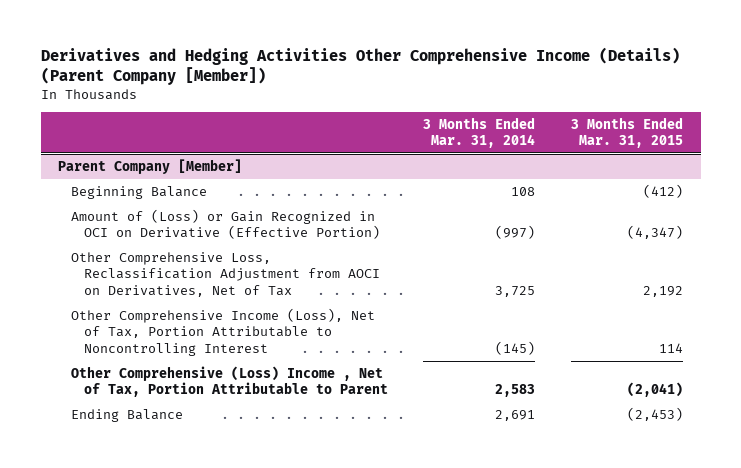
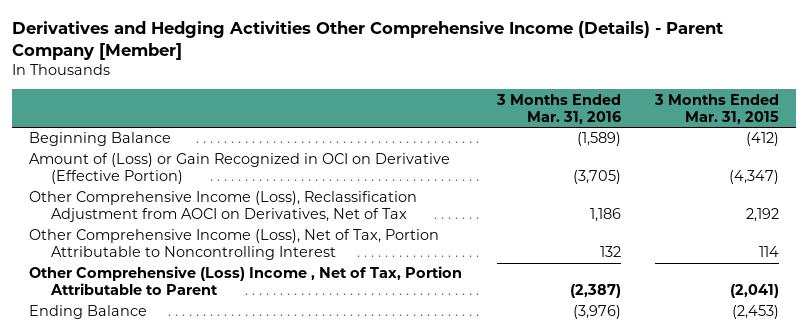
- Derivatives and Hedging Activities Other Comprehensive Income (Details) (Parent Company [Member])
+ Derivatives and Hedging Activities Other Comprehensive Income (Details) - Parent Company [Member]
- | 3 Months Ended Mar. 31, 2014 | 3 Months Ended Mar. 31, 2015
+ | 3 Months Ended Mar. 31, 2016 | 3 Months Ended Mar. 31, 2015
- Parent Company [Member]
- Other Comprehensive Loss, Reclassification Adjustment from AOCI on Derivatives, Net of Tax | 3,725 | 2,192
+ Other Comprehensive Income (Loss), Reclassification Adjustment from AOCI on Derivatives, Net of Tax | 1,186 | 2,192

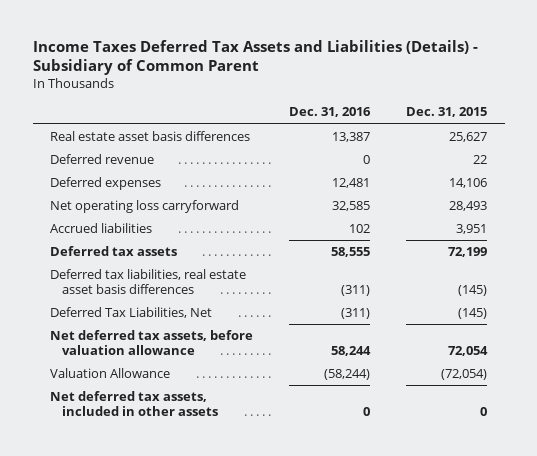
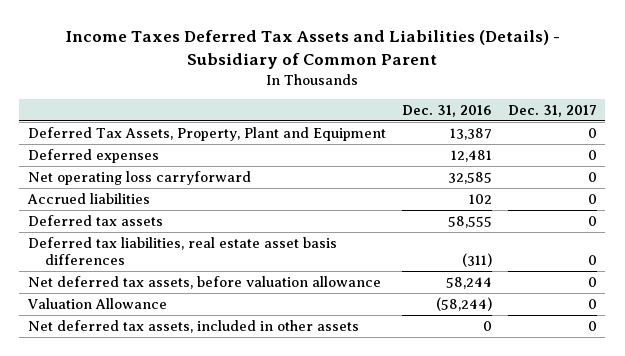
- | Dec. 31, 2016 | Dec. 31, 2015
+ | Dec. 31, 2016 | Dec. 31, 2017
- Real estate asset basis differences | 13,387 | 25,627
- Deferred revenue | 0 | 22
+ Deferred Tax Assets, Property, Plant and Equipment | 13,387 | 0
- Deferred Tax Liabilities, Net | (311) | (145)

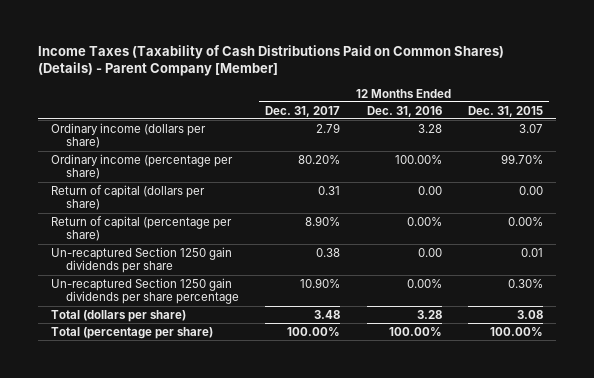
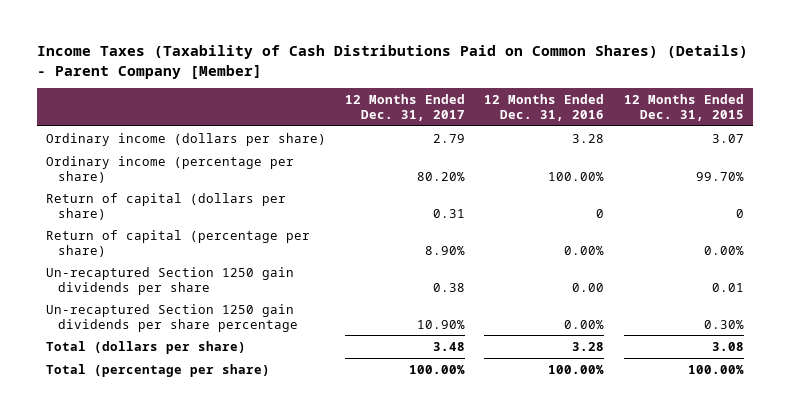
- Return of capital (dollars per share) | 0.31 | 0.00 | 0.00
+ Return of capital (dollars per share) | 0.31 | 0 | 0

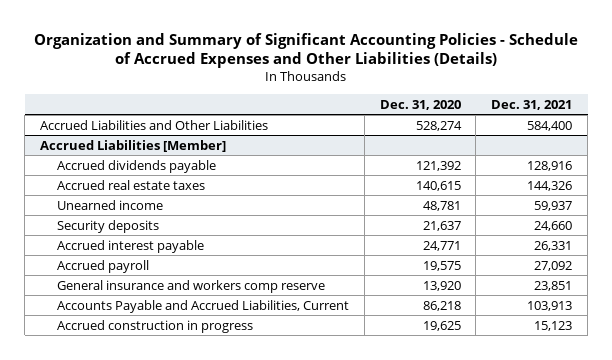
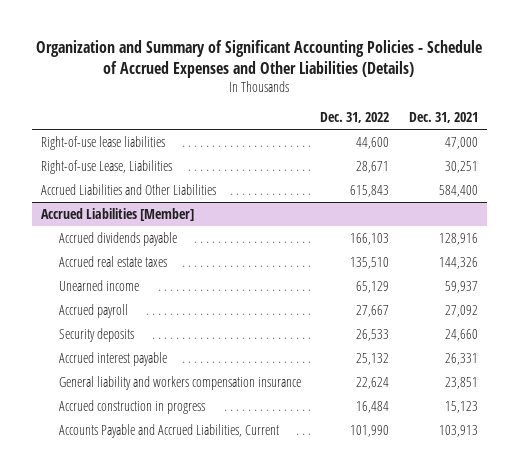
- | Dec. 31, 2020 | Dec. 31, 2021
+ | Dec. 31, 2022 | Dec. 31, 2021
+ Right-of-use lease liabilities | 44,600 | 47,000
+ Right-of-use Lease, Liabilities | 28,671 | 30,251
@ Accrued Liabilities [Member]
moved up: Accrued payroll | 27,667 | 27,092
- General insurance and workers comp reserve | 13,920 | 23,851
+ General liability and workers compensation insurance | 22,624 | 23,851
moved down: Accounts Payable and Accrued Liabilities, Current | 101,990 | 103,913

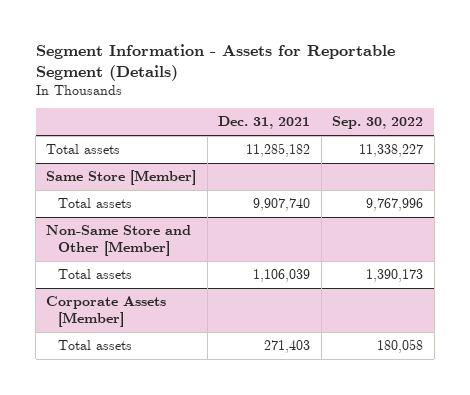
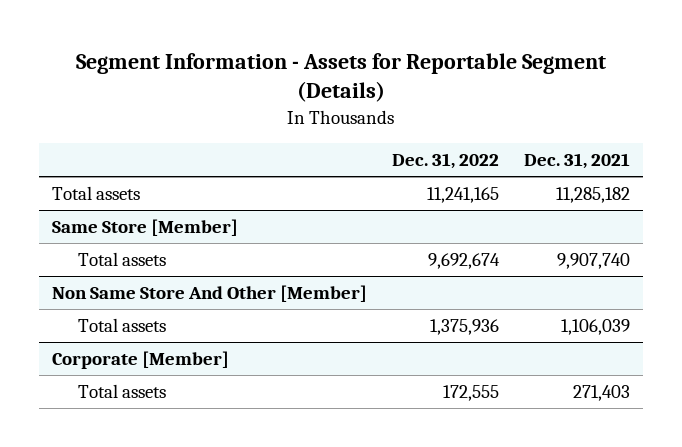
- | Dec. 31, 2021 | Sep. 30, 2022
+ | Dec. 31, 2022 | Dec. 31, 2021
- Non-Same Store and Other [Member]
+ Non Same Store And Other [Member]
- Corporate Assets [Member]
+ Corporate [Member]

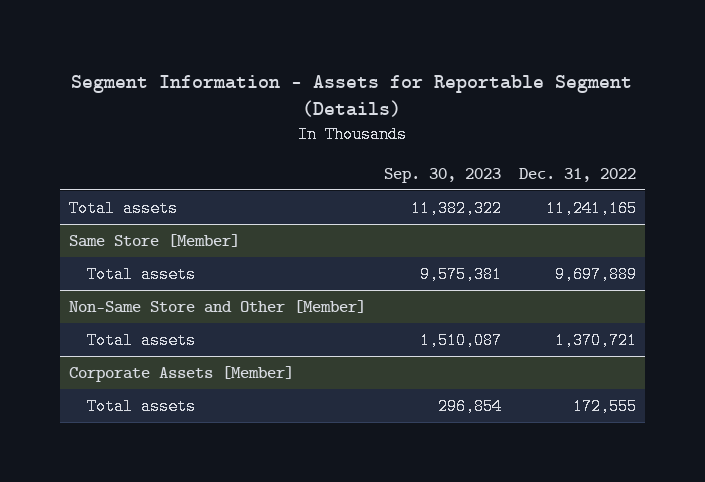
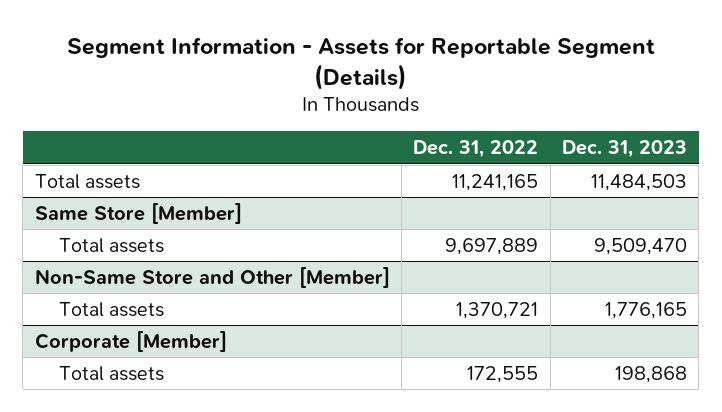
- | Sep. 30, 2023 | Dec. 31, 2022
+ | Dec. 31, 2022 | Dec. 31, 2023
- Corporate Assets [Member]
+ Corporate [Member]

